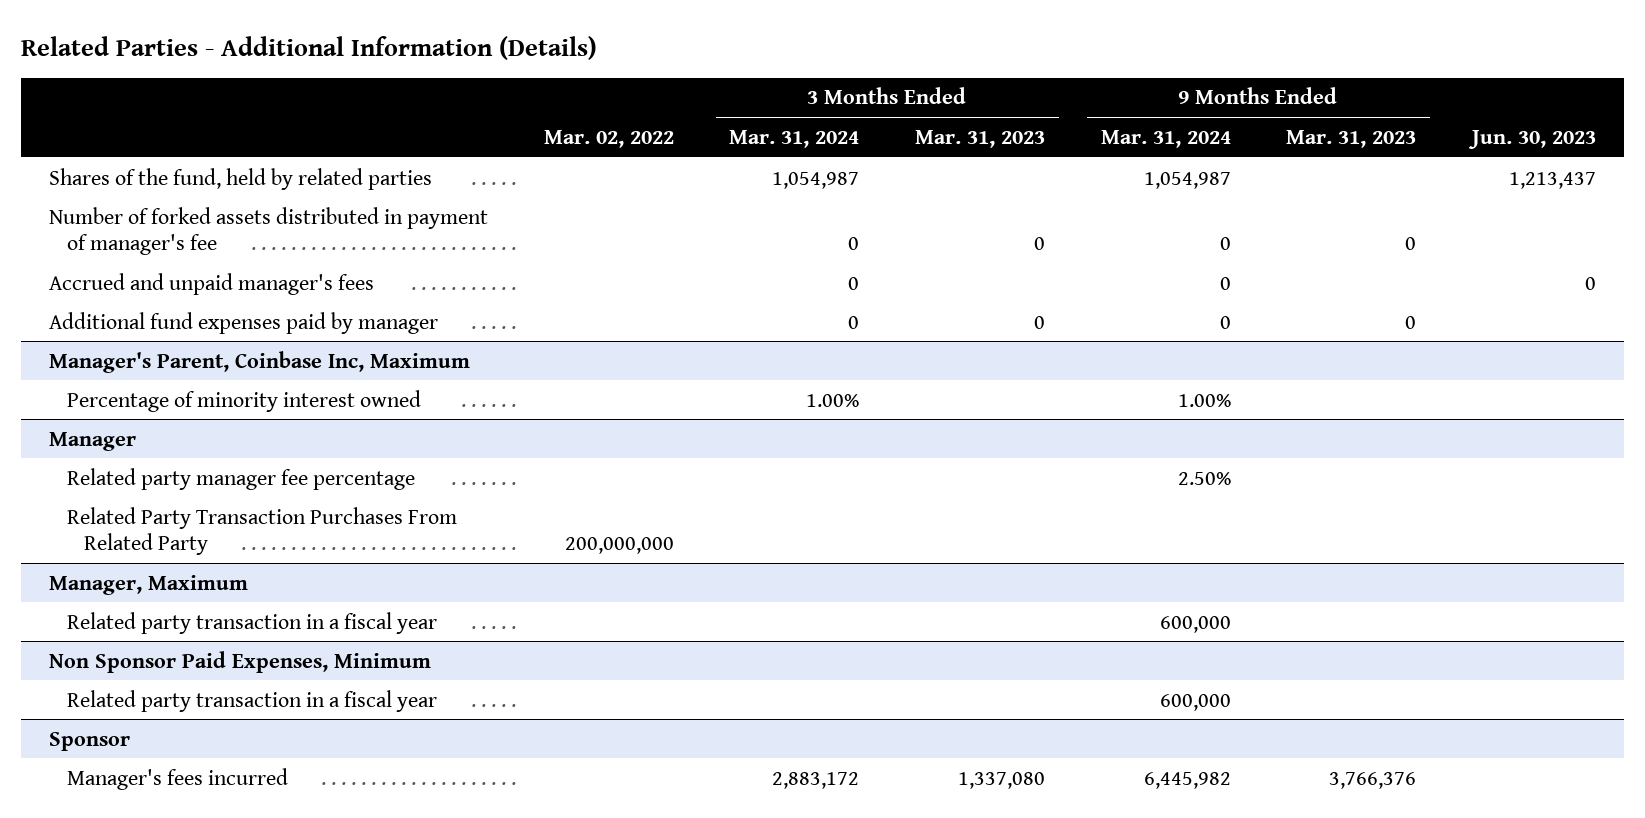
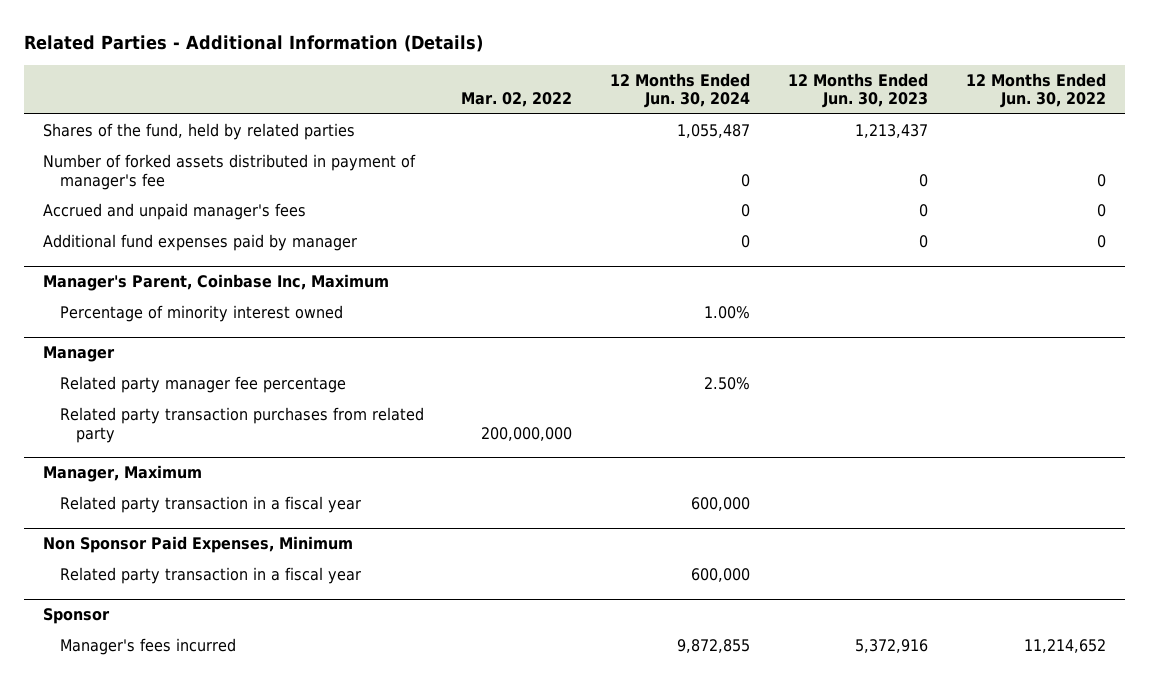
- | Mar. 02, 2022 | 3 Months Ended Mar. 31, 2024 | 3 Months Ended Mar. 31, 2023 | 9 Months Ended Mar. 31, 2024 | 9 Months Ended Mar. 31, 2023 | Jun. 30, 2023
+ | Mar. 02, 2022 | 12 Months Ended Jun. 30, 2024 | 12 Months Ended Jun. 30, 2023 | 12 Months Ended Jun. 30, 2022
@ Manager
- Related Party Transaction Purchases From Related Party | 200,000,000 | | | | |
+ Related party transaction purchases from related party | 200,000,000 | | |

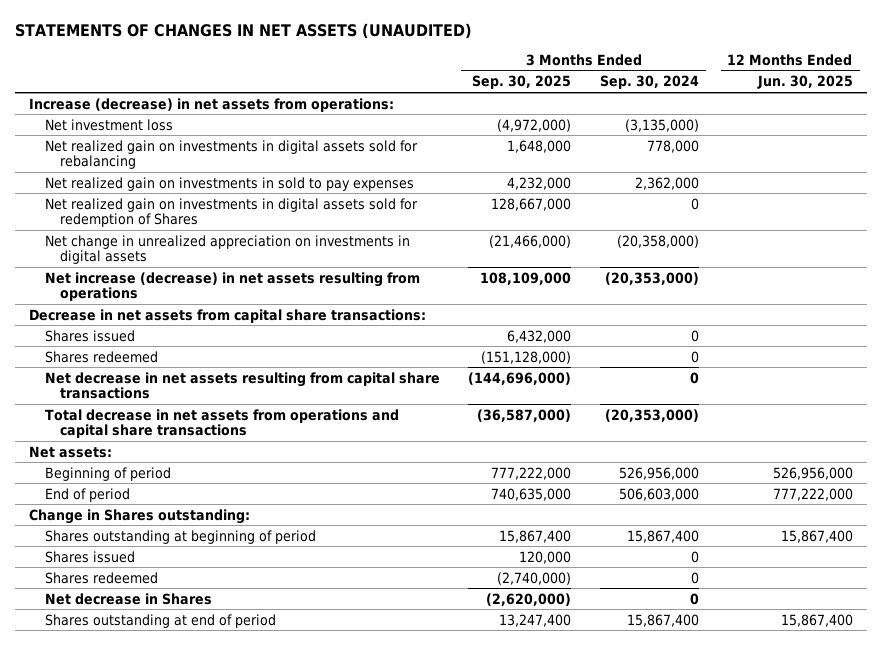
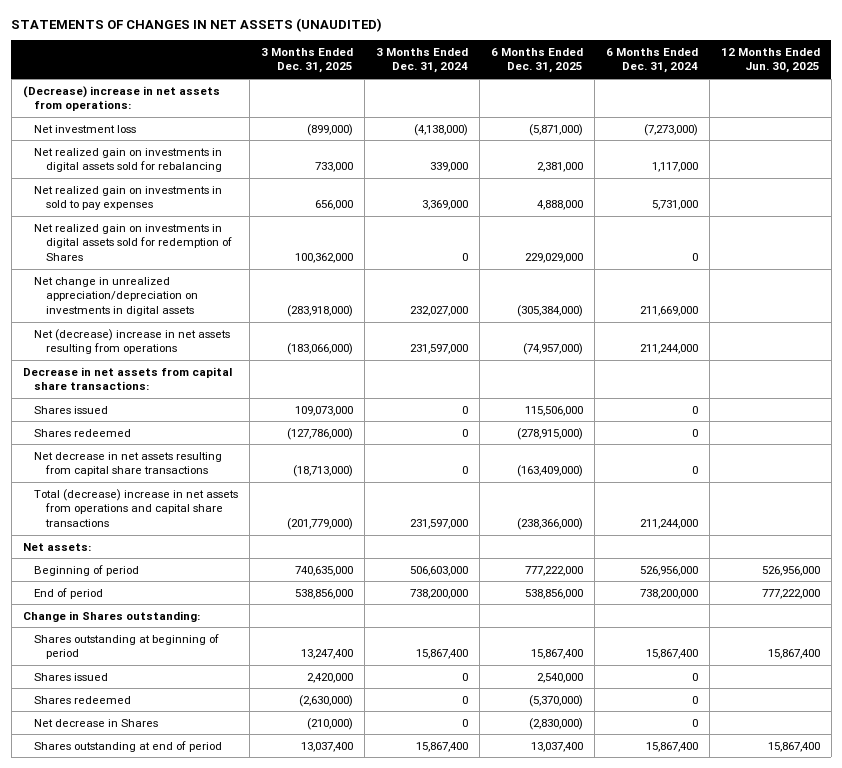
- | 3 Months Ended Sep. 30, 2025 | 3 Months Ended Sep. 30, 2024 | 12 Months Ended Jun. 30, 2025
+ | 3 Months Ended Dec. 31, 2025 | 3 Months Ended Dec. 31, 2024 | 6 Months Ended Dec. 31, 2025 | 6 Months Ended Dec. 31, 2024 | 12 Months Ended Jun. 30, 2025
- Increase (decrease) in net assets from operations:
+ (Decrease) increase in net assets from operations:
- Net change in unrealized appreciation on investments in digital assets | (21,466,000) | (20,358,000) |
- Net increase (decrease) in net assets resulting from operations | 108,109,000 | (20,353,000) |
+ Net change in unrealized appreciation/depreciation on investments in digital assets | (283,918,000) | 232,027,000 | (305,384,000) | 211,669,000 |
+ Net (decrease) increase in net assets resulting from operations | (183,066,000) | 231,597,000 | (74,957,000) | 211,244,000 |
- Total decrease in net assets from operations and capital share transactions | (36,587,000) | (20,353,000) |
+ Total (decrease) increase in net assets from operations and capital share transactions | (201,779,000) | 231,597,000 | (238,366,000) | 211,244,000 |

